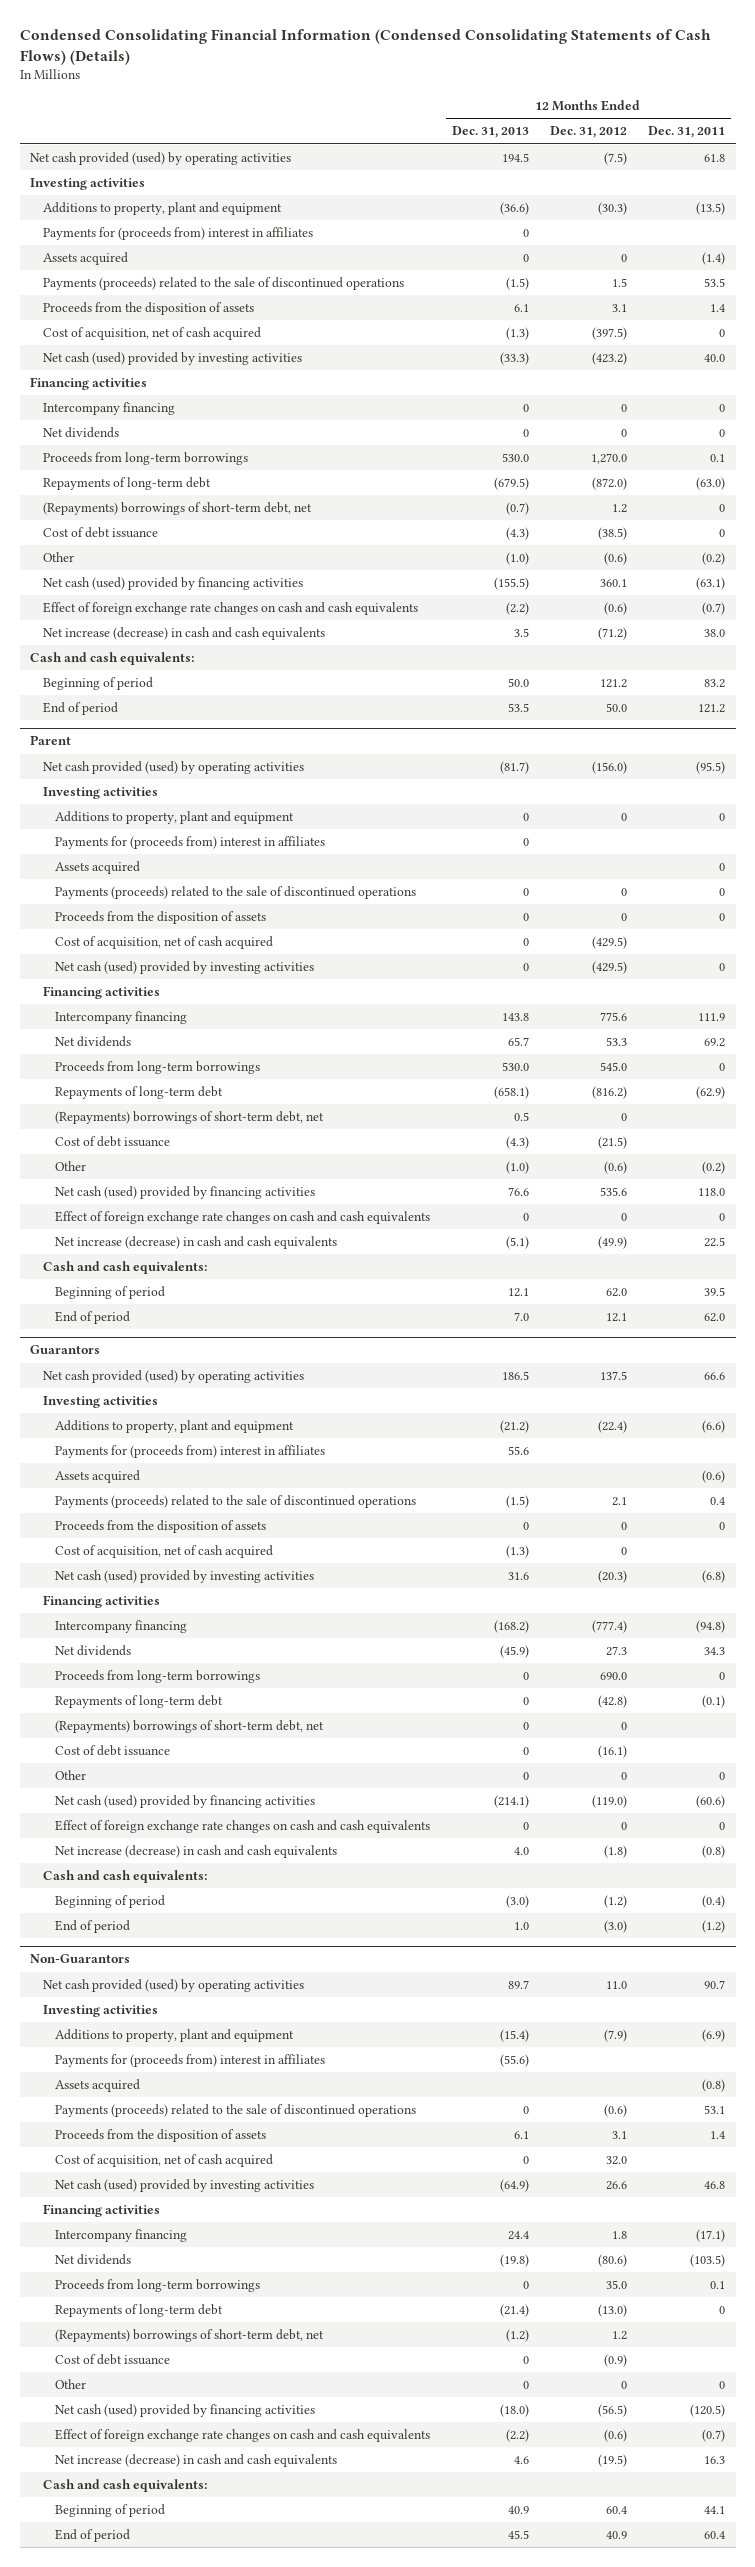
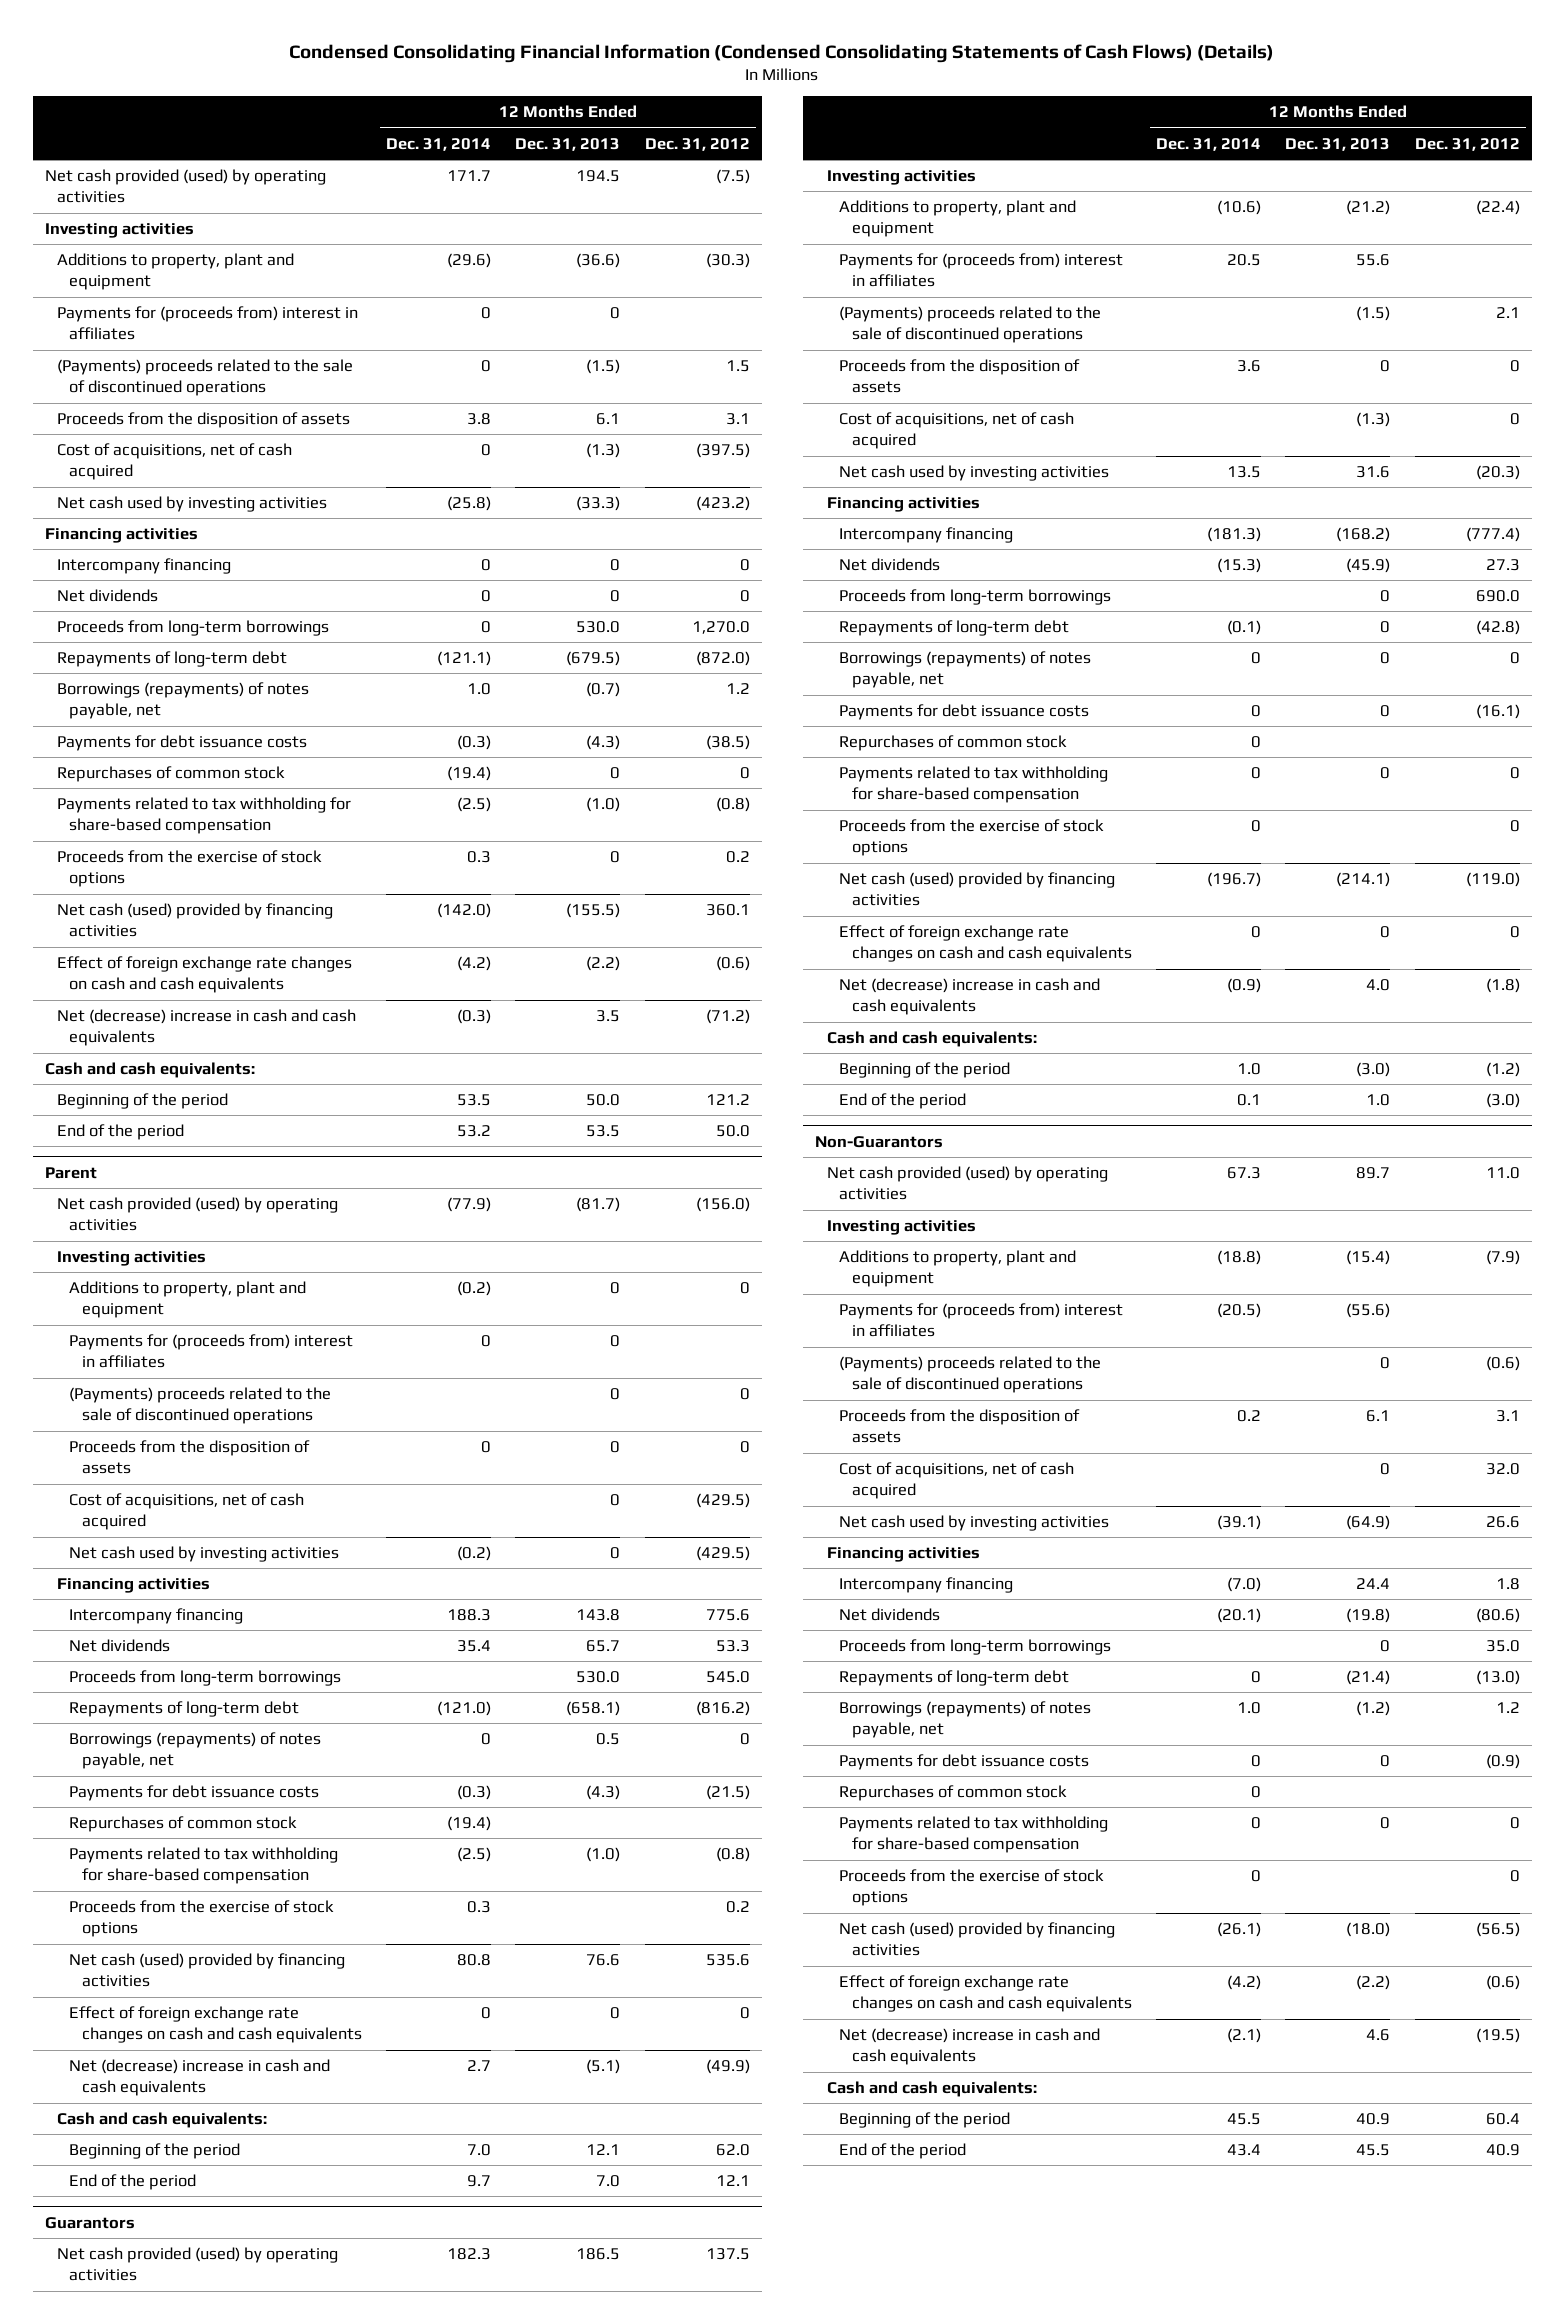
- | 12 Months Ended Dec. 31, 2013 | 12 Months Ended Dec. 31, 2012 | 12 Months Ended Dec. 31, 2011
+ | 12 Months Ended Dec. 31, 2014 | 12 Months Ended Dec. 31, 2013 | 12 Months Ended Dec. 31, 2012
- Assets acquired | 0 | 0 | (1.4)
- Payments (proceeds) related to the sale of discontinued operations | (1.5) | 1.5 | 53.5
+ (Payments) proceeds related to the sale of discontinued operations | 0 | (1.5) | 1.5
- Cost of acquisition, net of cash acquired | (1.3) | (397.5) | 0
- Net cash (used) provided by investing activities | (33.3) | (423.2) | 40.0
+ Cost of acquisitions, net of cash acquired | 0 | (1.3) | (397.5)
+ Net cash used by investing activities | (25.8) | (33.3) | (423.2)
- (Repayments) borrowings of short-term debt, net | (0.7) | 1.2 | 0
- Cost of debt issuance | (4.3) | (38.5) | 0
- Other | (1.0) | (0.6) | (0.2)
+ Borrowings (repayments) of notes payable, net | 1.0 | (0.7) | 1.2
+ Payments for debt issuance costs | (0.3) | (4.3) | (38.5)
+ Repurchases of common stock | (19.4) | 0 | 0
+ Payments related to tax withholding for share-based compensation | (2.5) | (1.0) | (0.8)
+ Proceeds from the exercise of stock options | 0.3 | 0 | 0.2
- Net increase (decrease) in cash and cash equivalents | 3.5 | (71.2) | 38.0
+ Net (decrease) increase in cash and cash equivalents | (0.3) | 3.5 | (71.2)
- Beginning of period | 50.0 | 121.2 | 83.2
- End of period | 53.5 | 50.0 | 121.2
+ Beginning of the period | 53.5 | 50.0 | 121.2
+ End of the period | 53.2 | 53.5 | 50.0
@ Parent
- Assets acquired | | | 0
- Payments (proceeds) related to the sale of discontinued operations | 0 | 0 | 0
+ (Payments) proceeds related to the sale of discontinued operations | | 0 | 0
- Cost of acquisition, net of cash acquired | 0 | (429.5) |
- Net cash (used) provided by investing activities | 0 | (429.5) | 0
+ Cost of acquisitions, net of cash acquired | | 0 | (429.5)
+ Net cash used by investing activities | (0.2) | 0 | (429.5)
- (Repayments) borrowings of short-term debt, net | 0.5 | 0 |
- Cost of debt issuance | (4.3) | (21.5) |
- Other | (1.0) | (0.6) | (0.2)
+ Borrowings (repayments) of notes payable, net | 0 | 0.5 | 0
+ Payments for debt issuance costs | (0.3) | (4.3) | (21.5)
+ Repurchases of common stock | (19.4) | |
+ Payments related to tax withholding for share-based compensation | (2.5) | (1.0) | (0.8)
+ Proceeds from the exercise of stock options | 0.3 | | 0.2
- Net increase (decrease) in cash and cash equivalents | (5.1) | (49.9) | 22.5
+ Net (decrease) increase in cash and cash equivalents | 2.7 | (5.1) | (49.9)
- Beginning of period | 12.1 | 62.0 | 39.5
- End of period | 7.0 | 12.1 | 62.0
+ Beginning of the period | 7.0 | 12.1 | 62.0
+ End of the period | 9.7 | 7.0 | 12.1
@ Guarantors
- Assets acquired | | | (0.6)
- Payments (proceeds) related to the sale of discontinued operations | (1.5) | 2.1 | 0.4
+ (Payments) proceeds related to the sale of discontinued operations | | (1.5) | 2.1
- Cost of acquisition, net of cash acquired | (1.3) | 0 |
- Net cash (used) provided by investing activities | 31.6 | (20.3) | (6.8)
+ Cost of acquisitions, net of cash acquired | | (1.3) | 0
+ Net cash used by investing activities | 13.5 | 31.6 | (20.3)
- (Repayments) borrowings of short-term debt, net | 0 | 0 |
- Cost of debt issuance | 0 | (16.1) |
- Other | 0 | 0 | 0
+ Borrowings (repayments) of notes payable, net | 0 | 0 | 0
+ Payments for debt issuance costs | 0 | 0 | (16.1)
+ Repurchases of common stock | 0 | |
+ Payments related to tax withholding for share-based compensation | 0 | 0 | 0
+ Proceeds from the exercise of stock options | 0 | | 0
- Net increase (decrease) in cash and cash equivalents | 4.0 | (1.8) | (0.8)
+ Net (decrease) increase in cash and cash equivalents | (0.9) | 4.0 | (1.8)
- Beginning of period | (3.0) | (1.2) | (0.4)
- End of period | 1.0 | (3.0) | (1.2)
+ Beginning of the period | 1.0 | (3.0) | (1.2)
+ End of the period | 0.1 | 1.0 | (3.0)
@ Non-Guarantors
- Assets acquired | | | (0.8)
- Payments (proceeds) related to the sale of discontinued operations | 0 | (0.6) | 53.1
+ (Payments) proceeds related to the sale of discontinued operations | | 0 | (0.6)
- Cost of acquisition, net of cash acquired | 0 | 32.0 |
- Net cash (used) provided by investing activities | (64.9) | 26.6 | 46.8
+ Cost of acquisitions, net of cash acquired | | 0 | 32.0
+ Net cash used by investing activities | (39.1) | (64.9) | 26.6
- (Repayments) borrowings of short-term debt, net | (1.2) | 1.2 |
- Cost of debt issuance | 0 | (0.9) |
- Other | 0 | 0 | 0
+ Borrowings (repayments) of notes payable, net | 1.0 | (1.2) | 1.2
+ Payments for debt issuance costs | 0 | 0 | (0.9)
+ Repurchases of common stock | 0 | |
+ Payments related to tax withholding for share-based compensation | 0 | 0 | 0
+ Proceeds from the exercise of stock options | 0 | | 0
- Net increase (decrease) in cash and cash equivalents | 4.6 | (19.5) | 16.3
+ Net (decrease) increase in cash and cash equivalents | (2.1) | 4.6 | (19.5)
- Beginning of period | 40.9 | 60.4 | 44.1
- End of period | 45.5 | 40.9 | 60.4
+ Beginning of the period | 45.5 | 40.9 | 60.4
+ End of the period | 43.4 | 45.5 | 40.9

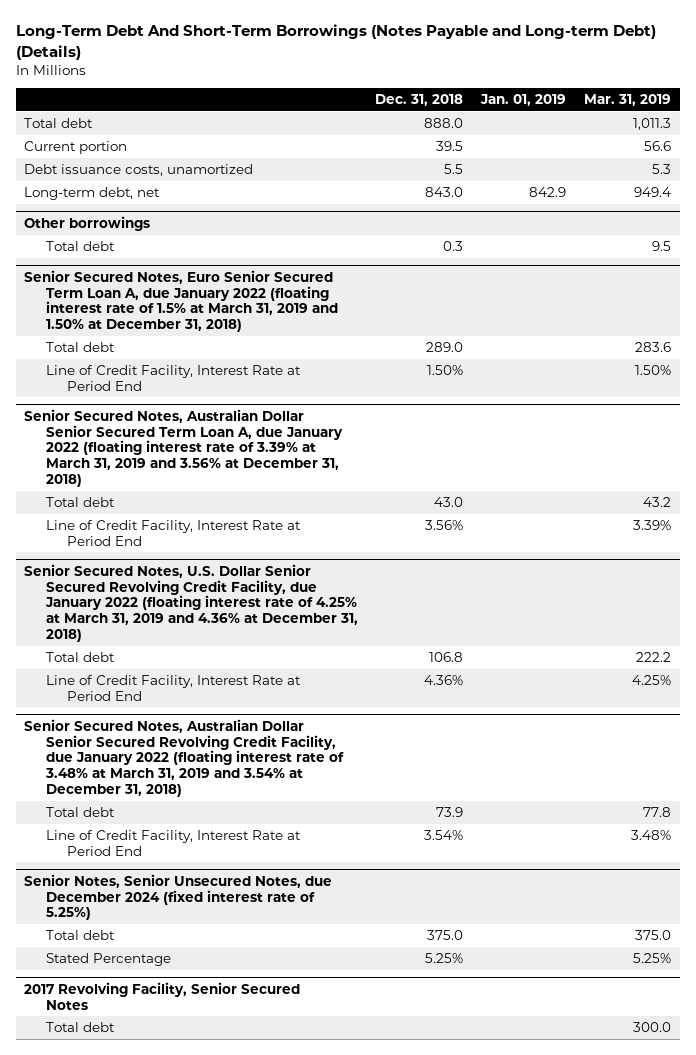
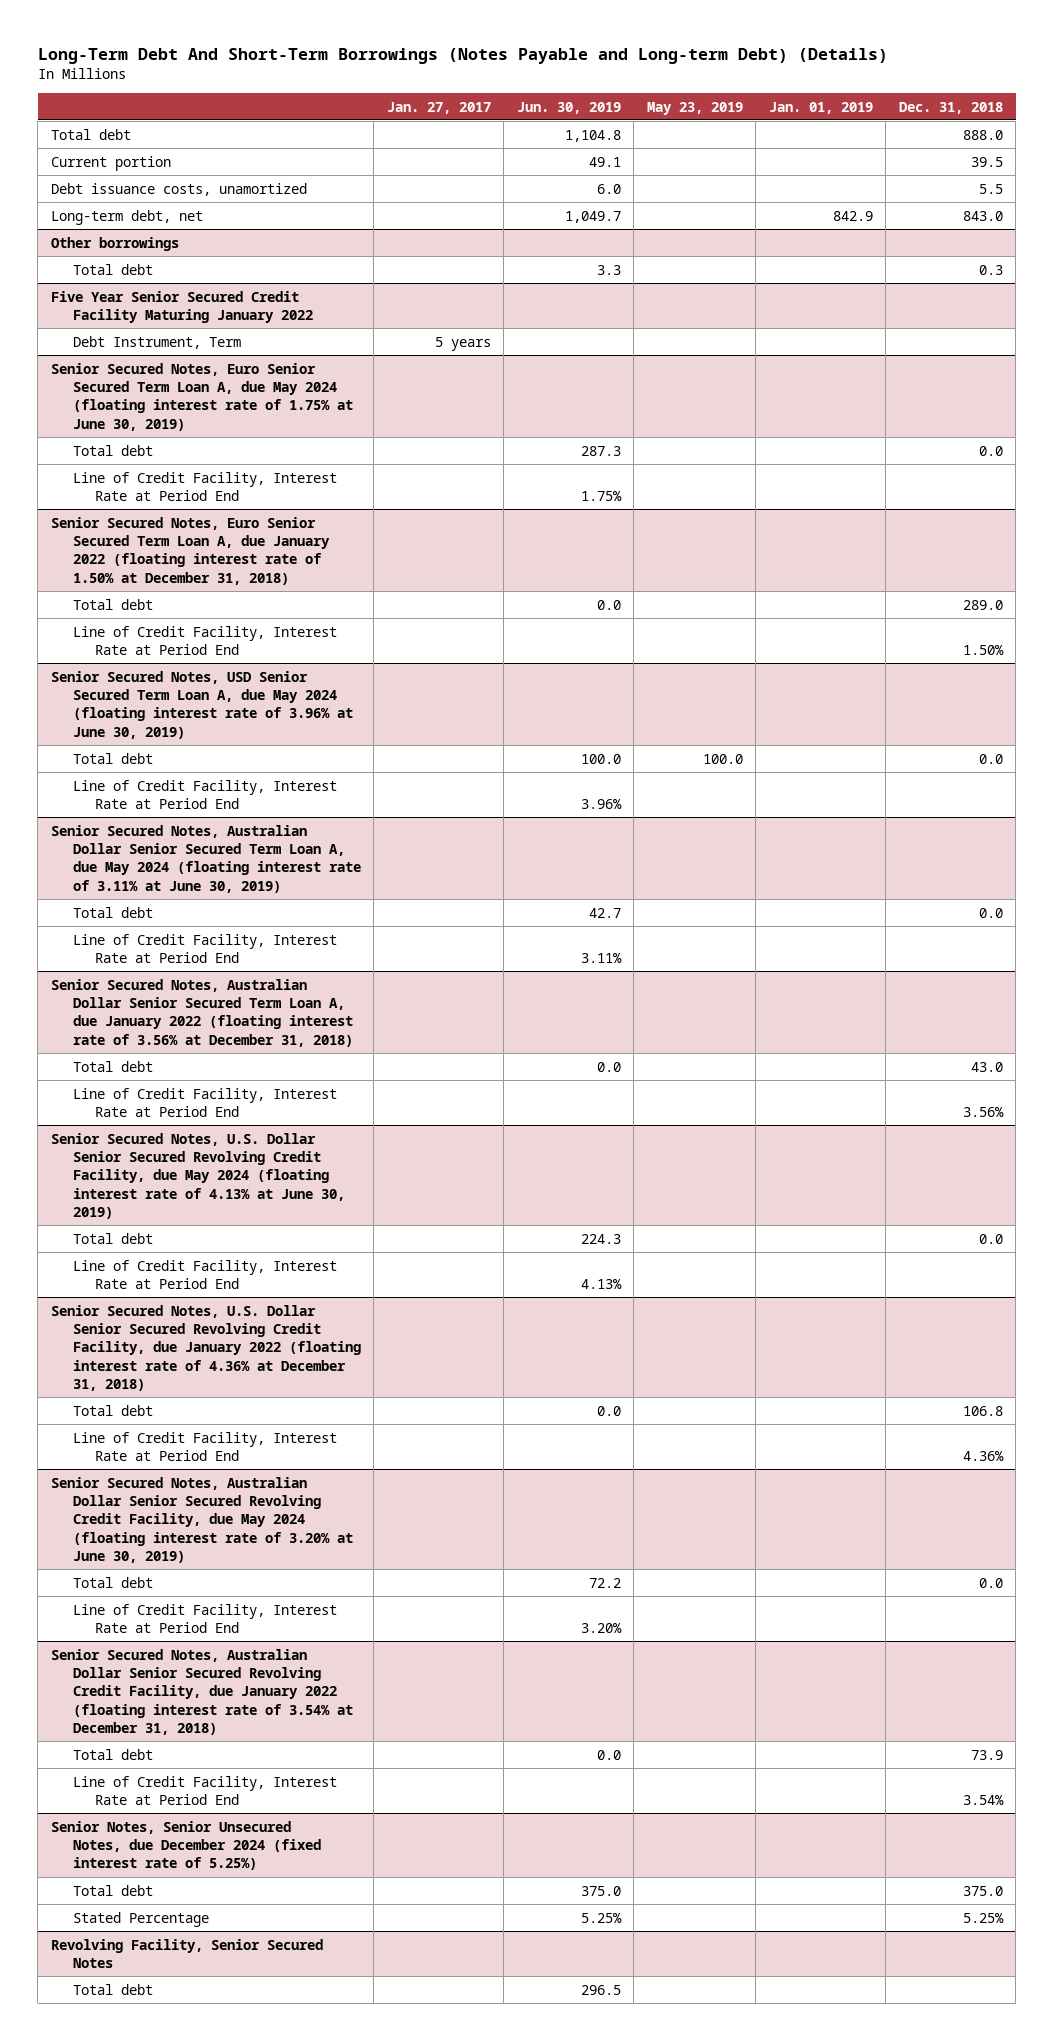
- | Dec. 31, 2018 | Jan. 01, 2019 | Mar. 31, 2019
+ | Jan. 27, 2017 | Jun. 30, 2019 | May 23, 2019 | Jan. 01, 2019 | Dec. 31, 2018
- Senior Secured Notes, Euro Senior Secured Term Loan A, due January 2022 (floating interest rate of 1.5% at March 31, 2019 and 1.50% at December 31, 2018)
+ Five Year Senior Secured Credit Facility Maturing January 2022
+ Debt Instrument, Term | 5 years | | | |
+ Senior Secured Notes, Euro Senior Secured Term Loan A, due May 2024 (floating interest rate of 1.75% at June 30, 2019)
+ Total debt | | 287.3 | | | 0.0
+ Line of Credit Facility, Interest Rate at Period End | | 1.75% | | |
+ Senior Secured Notes, Euro Senior Secured Term Loan A, due January 2022 (floating interest rate of 1.50% at December 31, 2018)
- Senior Secured Notes, Australian Dollar Senior Secured Term Loan A, due January 2022 (floating interest rate of 3.39% at March 31, 2019 and 3.56% at December 31, 2018)
+ Senior Secured Notes, USD Senior Secured Term Loan A, due May 2024 (floating interest rate of 3.96% at June 30, 2019)
+ Total debt | | 100.0 | 100.0 | | 0.0
+ Line of Credit Facility, Interest Rate at Period End | | 3.96% | | |
+ Senior Secured Notes, Australian Dollar Senior Secured Term Loan A, due May 2024 (floating interest rate of 3.11% at June 30, 2019)
+ Total debt | | 42.7 | | | 0.0
+ Line of Credit Facility, Interest Rate at Period End | | 3.11% | | |
+ Senior Secured Notes, Australian Dollar Senior Secured Term Loan A, due January 2022 (floating interest rate of 3.56% at December 31, 2018)
- Senior Secured Notes, U.S. Dollar Senior Secured Revolving Credit Facility, due January 2022 (floating interest rate of 4.25% at March 31, 2019 and 4.36% at December 31, 2018)
+ Senior Secured Notes, U.S. Dollar Senior Secured Revolving Credit Facility, due May 2024 (floating interest rate of 4.13% at June 30, 2019)
+ Total debt | | 224.3 | | | 0.0
+ Line of Credit Facility, Interest Rate at Period End | | 4.13% | | |
+ Senior Secured Notes, U.S. Dollar Senior Secured Revolving Credit Facility, due January 2022 (floating interest rate of 4.36% at December 31, 2018)
- Senior Secured Notes, Australian Dollar Senior Secured Revolving Credit Facility, due January 2022 (floating interest rate of 3.48% at March 31, 2019 and 3.54% at December 31, 2018)
+ Senior Secured Notes, Australian Dollar Senior Secured Revolving Credit Facility, due May 2024 (floating interest rate of 3.20% at June 30, 2019)
+ Total debt | | 72.2 | | | 0.0
+ Line of Credit Facility, Interest Rate at Period End | | 3.20% | | |
+ Senior Secured Notes, Australian Dollar Senior Secured Revolving Credit Facility, due January 2022 (floating interest rate of 3.54% at December 31, 2018)
- 2017 Revolving Facility, Senior Secured Notes
+ Revolving Facility, Senior Secured Notes

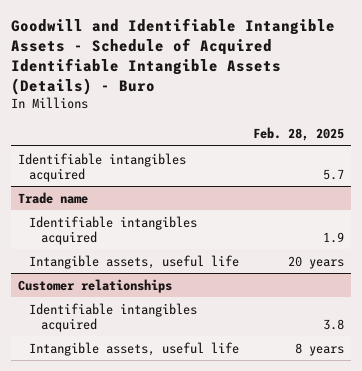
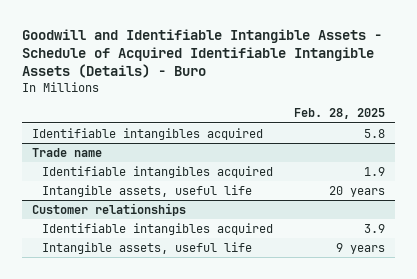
- Identifiable intangibles acquired | 5.7
+ Identifiable intangibles acquired | 5.8
@ Customer relationships
- Identifiable intangibles acquired | 3.8
- Intangible assets, useful life | 8 years
+ Identifiable intangibles acquired | 3.9
+ Intangible assets, useful life | 9 years

